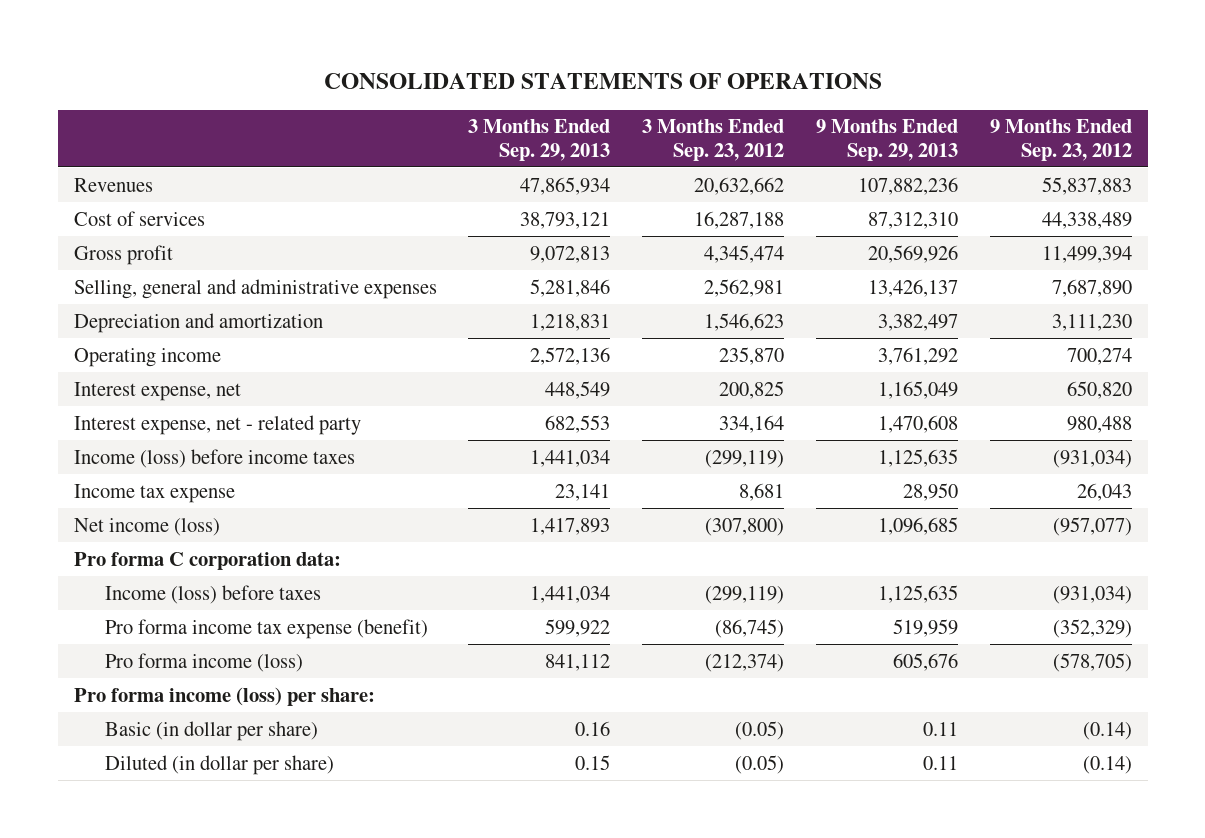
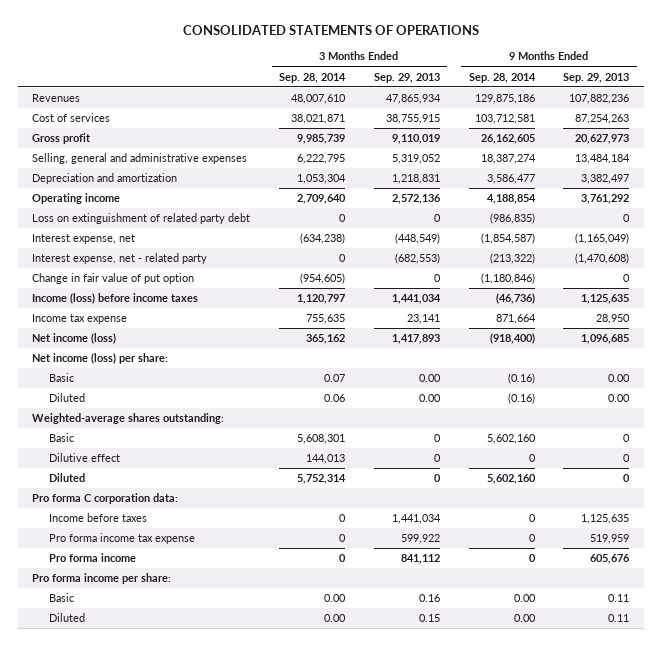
- | 3 Months Ended Sep. 29, 2013 | 3 Months Ended Sep. 23, 2012 | 9 Months Ended Sep. 29, 2013 | 9 Months Ended Sep. 23, 2012
+ | 3 Months Ended Sep. 28, 2014 | 3 Months Ended Sep. 29, 2013 | 9 Months Ended Sep. 28, 2014 | 9 Months Ended Sep. 29, 2013
- Cost of services | 38,793,121 | 16,287,188 | 87,312,310 | 44,338,489
- Gross profit | 9,072,813 | 4,345,474 | 20,569,926 | 11,499,394
- Selling, general and administrative expenses | 5,281,846 | 2,562,981 | 13,426,137 | 7,687,890
+ Cost of services | 38,021,871 | 38,755,915 | 103,712,581 | 87,254,263
+ Gross profit | 9,985,739 | 9,110,019 | 26,162,605 | 20,627,973
+ Selling, general and administrative expenses | 6,222,795 | 5,319,052 | 18,387,274 | 13,484,184
- Interest expense, net | 448,549 | 200,825 | 1,165,049 | 650,820
- Interest expense, net - related party | 682,553 | 334,164 | 1,470,608 | 980,488
+ Loss on extinguishment of related party debt | 0 | 0 | (986,835) | 0
+ Interest expense, net | (634,238) | (448,549) | (1,854,587) | (1,165,049)
+ Interest expense, net - related party | 0 | (682,553) | (213,322) | (1,470,608)
+ Change in fair value of put option | (954,605) | 0 | (1,180,846) | 0
+ Net income (loss) per share:
+ Basic | 0.07 | 0.00 | (0.16) | 0.00
+ Diluted | 0.06 | 0.00 | (0.16) | 0.00
+ Weighted-average shares outstanding:
+ Basic | 5,608,301 | 0 | 5,602,160 | 0
+ Dilutive effect | 144,013 | 0 | 0 | 0
+ Diluted | 5,752,314 | 0 | 5,602,160 | 0
- Income (loss) before taxes | 1,441,034 | (299,119) | 1,125,635 | (931,034)
- Pro forma income tax expense (benefit) | 599,922 | (86,745) | 519,959 | (352,329)
- Pro forma income (loss) | 841,112 | (212,374) | 605,676 | (578,705)
- Pro forma income (loss) per share:
- Basic (in dollar per share) | 0.16 | (0.05) | 0.11 | (0.14)
- Diluted (in dollar per share) | 0.15 | (0.05) | 0.11 | (0.14)
+ Income before taxes | 0 | 1,441,034 | 0 | 1,125,635
+ Pro forma income tax expense | 0 | 599,922 | 0 | 519,959
+ Pro forma income | 0 | 841,112 | 0 | 605,676
+ Pro forma income per share:
+ Basic | 0.00 | 0.16 | 0.00 | 0.11
+ Diluted | 0.00 | 0.15 | 0.00 | 0.11

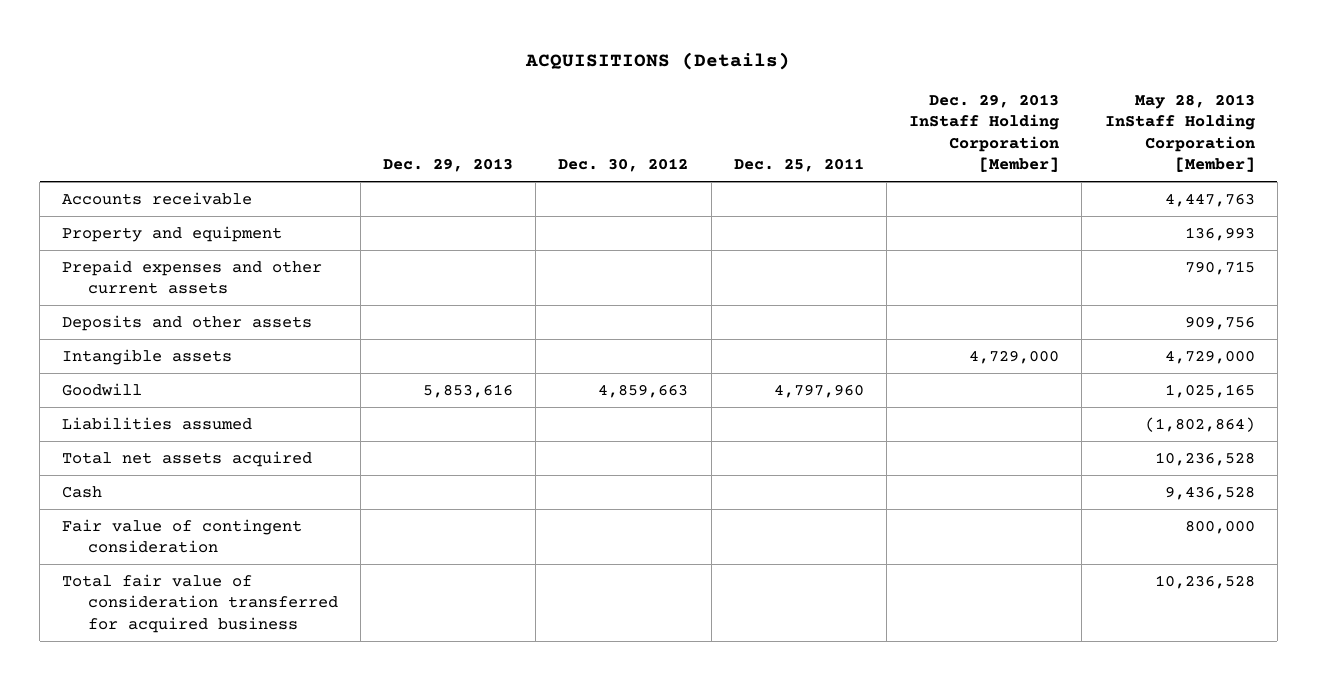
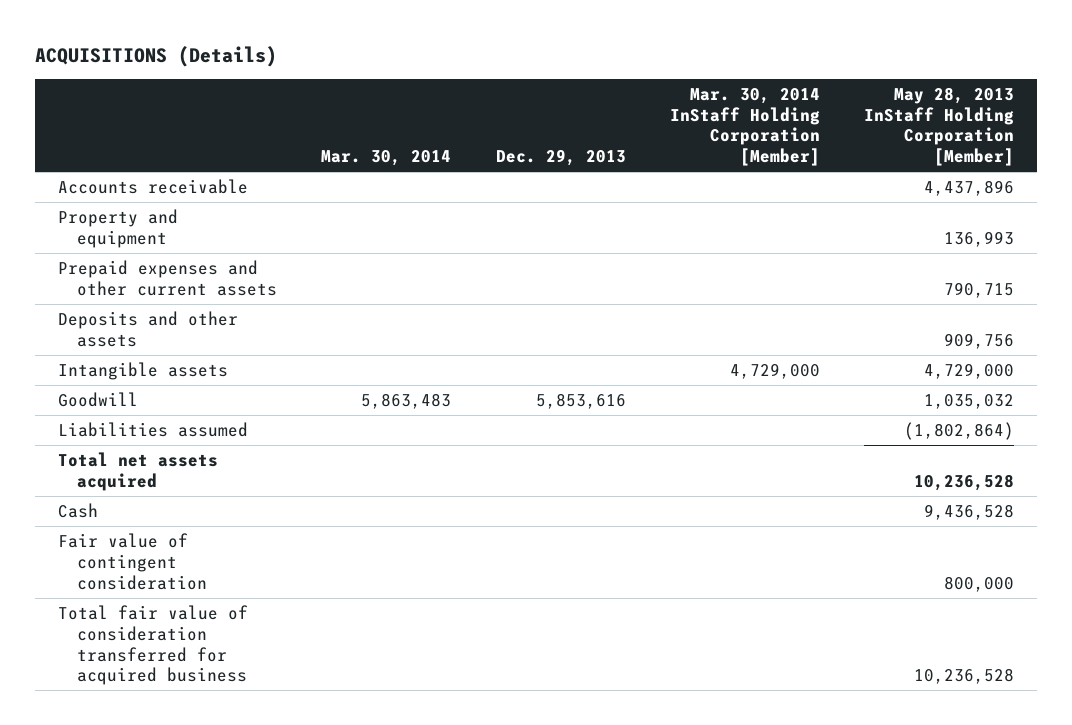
- | Dec. 29, 2013 | Dec. 30, 2012 | Dec. 25, 2011 | Dec. 29, 2013 InStaff Holding Corporation [Member] | May 28, 2013 InStaff Holding Corporation [Member]
+ | Mar. 30, 2014 | Dec. 29, 2013 | Mar. 30, 2014 InStaff Holding Corporation [Member] | May 28, 2013 InStaff Holding Corporation [Member]
- Accounts receivable | | | | | 4,447,763
+ Accounts receivable | | | | 4,437,896
- Goodwill | 5,853,616 | 4,859,663 | 4,797,960 | | 1,025,165
+ Goodwill | 5,863,483 | 5,853,616 | | 1,035,032

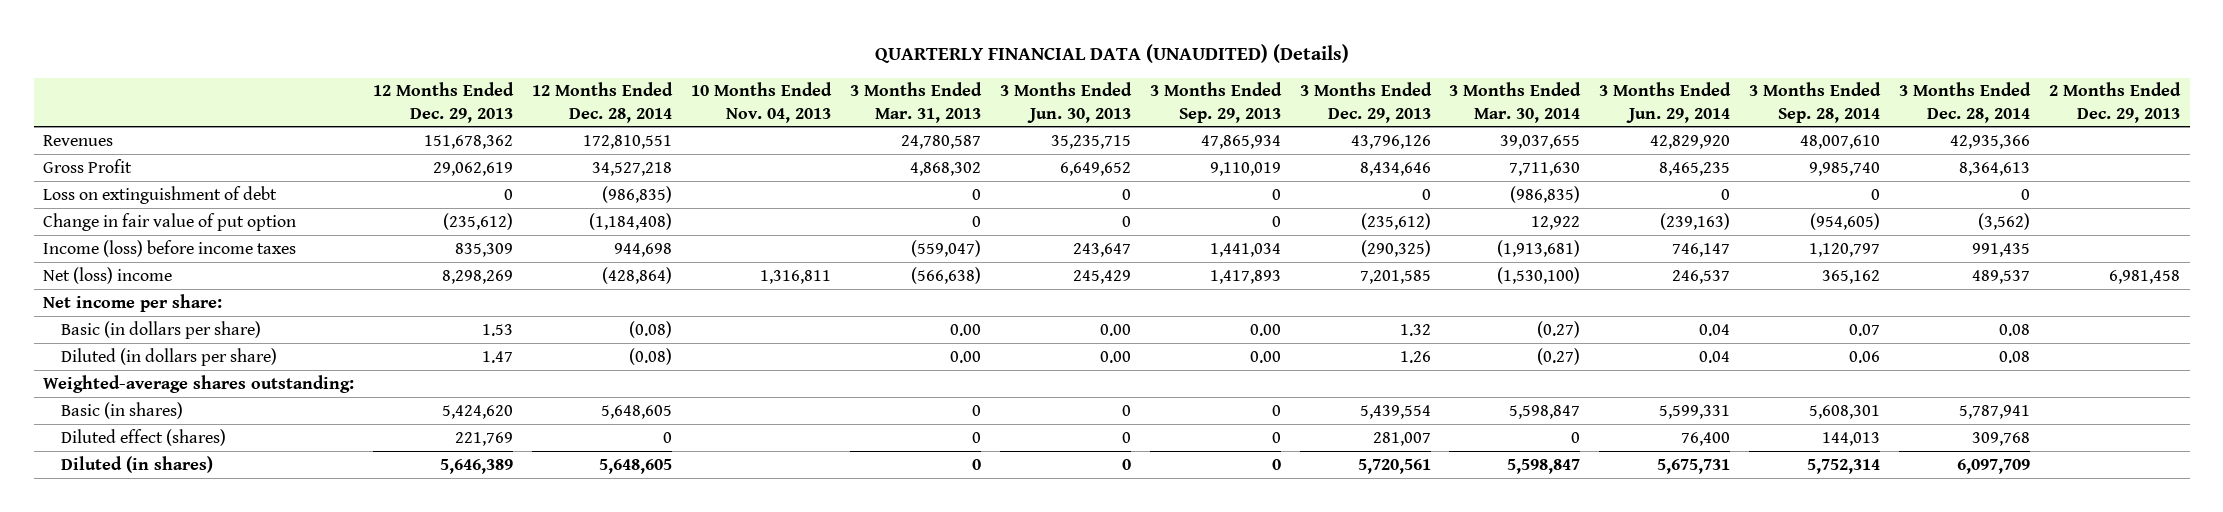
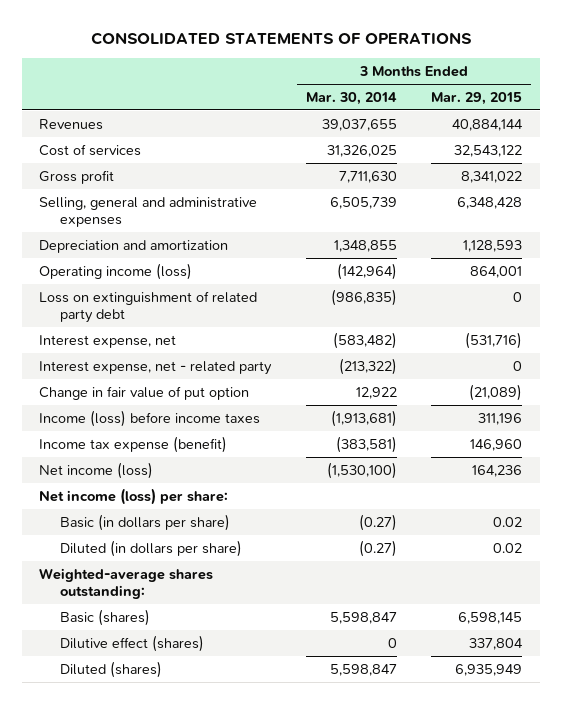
- QUARTERLY FINANCIAL DATA (UNAUDITED) (Details)
+ CONSOLIDATED STATEMENTS OF OPERATIONS
- | 12 Months Ended Dec. 29, 2013 | 12 Months Ended Dec. 28, 2014 | 10 Months Ended Nov. 04, 2013 | 3 Months Ended Mar. 31, 2013 | 3 Months Ended Jun. 30, 2013 | 3 Months Ended Sep. 29, 2013 | 3 Months Ended Dec. 29, 2013 | 3 Months Ended Mar. 30, 2014 | 3 Months Ended Jun. 29, 2014 | 3 Months Ended Sep. 28, 2014 | 3 Months Ended Dec. 28, 2014 | 2 Months Ended Dec. 29, 2013
+ | 3 Months Ended Mar. 30, 2014 | 3 Months Ended Mar. 29, 2015
- Gross Profit | 29,062,619 | 34,527,218 | | 4,868,302 | 6,649,652 | 9,110,019 | 8,434,646 | 7,711,630 | 8,465,235 | 9,985,740 | 8,364,613 |
- Loss on extinguishment of debt | 0 | (986,835) | | 0 | 0 | 0 | 0 | (986,835) | 0 | 0 | 0 |
+ Cost of services | 31,326,025 | 32,543,122
+ Gross profit | 7,711,630 | 8,341,022
+ Selling, general and administrative expenses | 6,505,739 | 6,348,428
+ Depreciation and amortization | 1,348,855 | 1,128,593
+ Operating income (loss) | (142,964) | 864,001
+ Loss on extinguishment of related party debt | (986,835) | 0
+ Interest expense, net | (583,482) | (531,716)
+ Interest expense, net - related party | (213,322) | 0
- Net (loss) income | 8,298,269 | (428,864) | 1,316,811 | (566,638) | 245,429 | 1,417,893 | 7,201,585 | (1,530,100) | 246,537 | 365,162 | 489,537 | 6,981,458
- Net income per share:
+ Income tax expense (benefit) | (383,581) | 146,960
+ Net income (loss) | (1,530,100) | 164,236
+ Net income (loss) per share:
- Basic (in shares) | 5,424,620 | 5,648,605 | | 0 | 0 | 0 | 5,439,554 | 5,598,847 | 5,599,331 | 5,608,301 | 5,787,941 |
- Diluted effect (shares) | 221,769 | 0 | | 0 | 0 | 0 | 281,007 | 0 | 76,400 | 144,013 | 309,768 |
- Diluted (in shares) | 5,646,389 | 5,648,605 | | 0 | 0 | 0 | 5,720,561 | 5,598,847 | 5,675,731 | 5,752,314 | 6,097,709 |
+ Basic (shares) | 5,598,847 | 6,598,145
+ Dilutive effect (shares) | 0 | 337,804
+ Diluted (shares) | 5,598,847 | 6,935,949

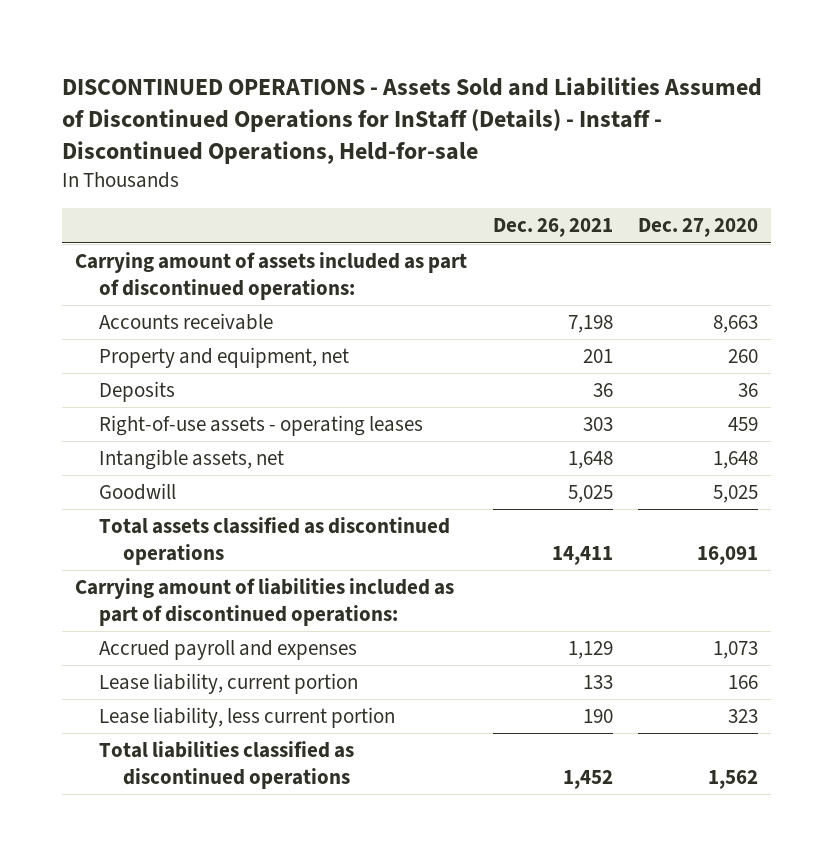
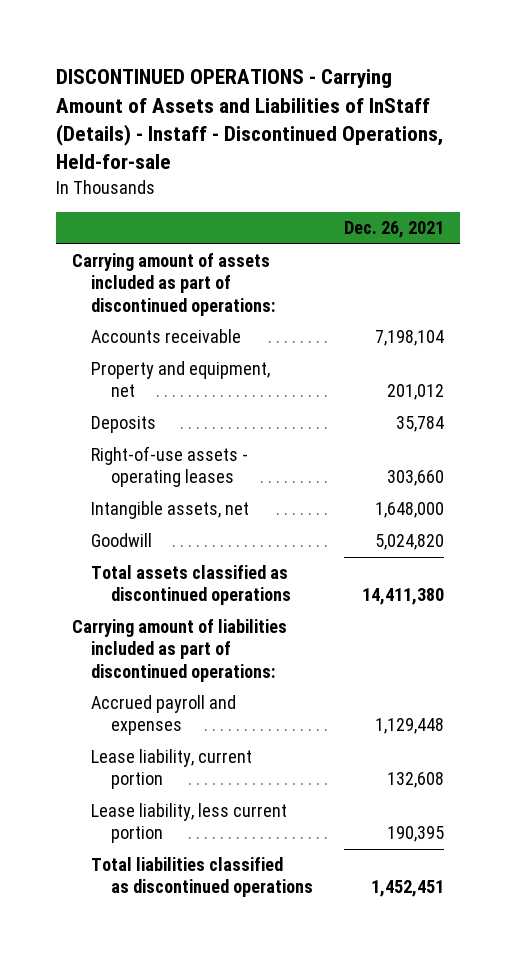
- DISCONTINUED OPERATIONS - Assets Sold and Liabilities Assumed of Discontinued Operations for InStaff (Details) - Instaff - Discontinued Operations, Held-for-sale
+ DISCONTINUED OPERATIONS - Carrying Amount of Assets and Liabilities of InStaff (Details) - Instaff - Discontinued Operations, Held-for-sale
- | Dec. 26, 2021 | Dec. 27, 2020
+ | Dec. 26, 2021
- Accounts receivable | 7,198 | 8,663
- Property and equipment, net | 201 | 260
- Deposits | 36 | 36
- Right-of-use assets - operating leases | 303 | 459
- Intangible assets, net | 1,648 | 1,648
- Goodwill | 5,025 | 5,025
- Total assets classified as discontinued operations | 14,411 | 16,091
+ Accounts receivable | 7,198,104
+ Property and equipment, net | 201,012
+ Deposits | 35,784
+ Right-of-use assets - operating leases | 303,660
+ Intangible assets, net | 1,648,000
+ Goodwill | 5,024,820
+ Total assets classified as discontinued operations | 14,411,380
- Accrued payroll and expenses | 1,129 | 1,073
- Lease liability, current portion | 133 | 166
- Lease liability, less current portion | 190 | 323
- Total liabilities classified as discontinued operations | 1,452 | 1,562
+ Accrued payroll and expenses | 1,129,448
+ Lease liability, current portion | 132,608
+ Lease liability, less current portion | 190,395
+ Total liabilities classified as discontinued operations | 1,452,451

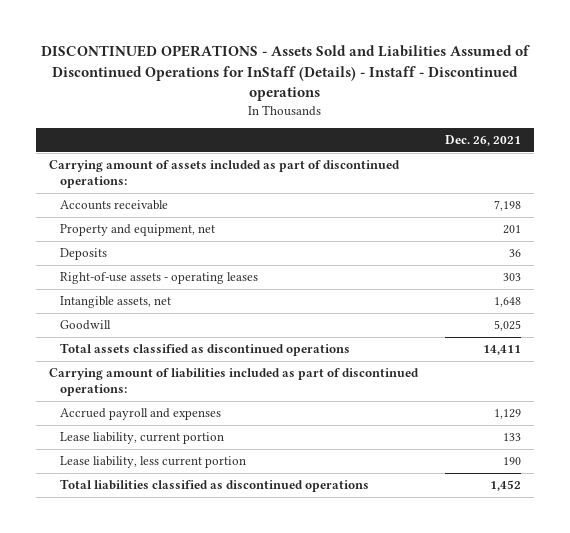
- DISCONTINUED OPERATIONS - Carrying Amount of Assets and Liabilities of InStaff (Details) - Instaff - Discontinued Operations, Held-for-sale
+ DISCONTINUED OPERATIONS - Assets Sold and Liabilities Assumed of Discontinued Operations for InStaff (Details) - Instaff - Discontinued operations
- Accounts receivable | 7,198,104
- Property and equipment, net | 201,012
- Deposits | 35,784
- Right-of-use assets - operating leases | 303,660
- Intangible assets, net | 1,648,000
- Goodwill | 5,024,820
- Total assets classified as discontinued operations | 14,411,380
+ Accounts receivable | 7,198
+ Property and equipment, net | 201
+ Deposits | 36
+ Right-of-use assets - operating leases | 303
+ Intangible assets, net | 1,648
+ Goodwill | 5,025
+ Total assets classified as discontinued operations | 14,411
- Accrued payroll and expenses | 1,129,448
- Lease liability, current portion | 132,608
- Lease liability, less current portion | 190,395
- Total liabilities classified as discontinued operations | 1,452,451
+ Accrued payroll and expenses | 1,129
+ Lease liability, current portion | 133
+ Lease liability, less current portion | 190
+ Total liabilities classified as discontinued operations | 1,452

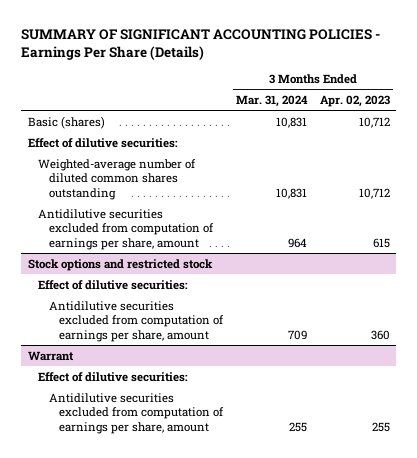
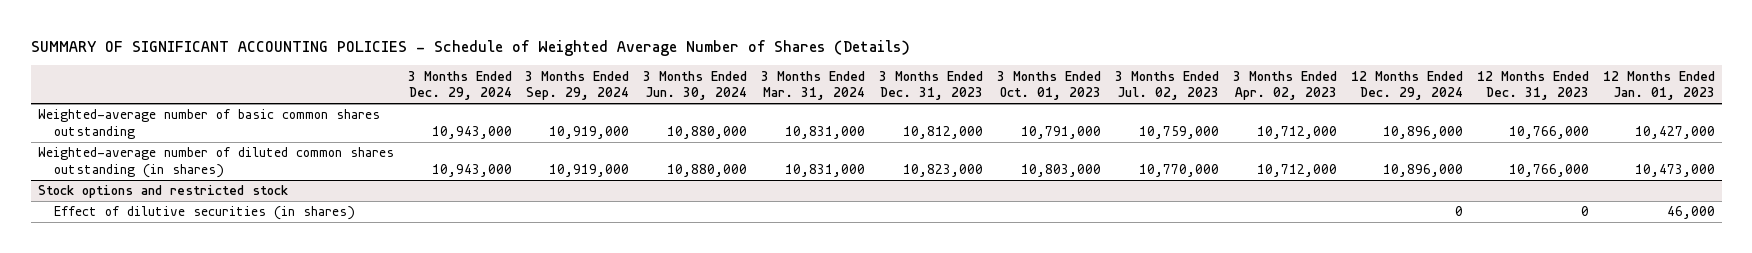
- SUMMARY OF SIGNIFICANT ACCOUNTING POLICIES - Earnings Per Share (Details)
+ SUMMARY OF SIGNIFICANT ACCOUNTING POLICIES - Schedule of Weighted Average Number of Shares (Details)
- | 3 Months Ended Mar. 31, 2024 | 3 Months Ended Apr. 02, 2023
+ | 3 Months Ended Dec. 29, 2024 | 3 Months Ended Sep. 29, 2024 | 3 Months Ended Jun. 30, 2024 | 3 Months Ended Mar. 31, 2024 | 3 Months Ended Dec. 31, 2023 | 3 Months Ended Oct. 01, 2023 | 3 Months Ended Jul. 02, 2023 | 3 Months Ended Apr. 02, 2023 | 12 Months Ended Dec. 29, 2024 | 12 Months Ended Dec. 31, 2023 | 12 Months Ended Jan. 01, 2023
- Basic (shares) | 10,831 | 10,712
- Effect of dilutive securities:
- Weighted-average number of diluted common shares outstanding | 10,831 | 10,712
- Antidilutive securities excluded from computation of earnings per share, amount | 964 | 615
+ Weighted-average number of basic common shares outstanding | 10,943,000 | 10,919,000 | 10,880,000 | 10,831,000 | 10,812,000 | 10,791,000 | 10,759,000 | 10,712,000 | 10,896,000 | 10,766,000 | 10,427,000
+ Weighted-average number of diluted common shares outstanding (in shares) | 10,943,000 | 10,919,000 | 10,880,000 | 10,831,000 | 10,823,000 | 10,803,000 | 10,770,000 | 10,712,000 | 10,896,000 | 10,766,000 | 10,473,000
@ Stock options and restricted stock
- Effect of dilutive securities:
- Antidilutive securities excluded from computation of earnings per share, amount | 709 | 360
- Warrant
- Effect of dilutive securities:
- Antidilutive securities excluded from computation of earnings per share, amount | 255 | 255
@ Stock options and restricted stock
+ Effect of dilutive securities (in shares) | | | | | | | | | 0 | 0 | 46,000

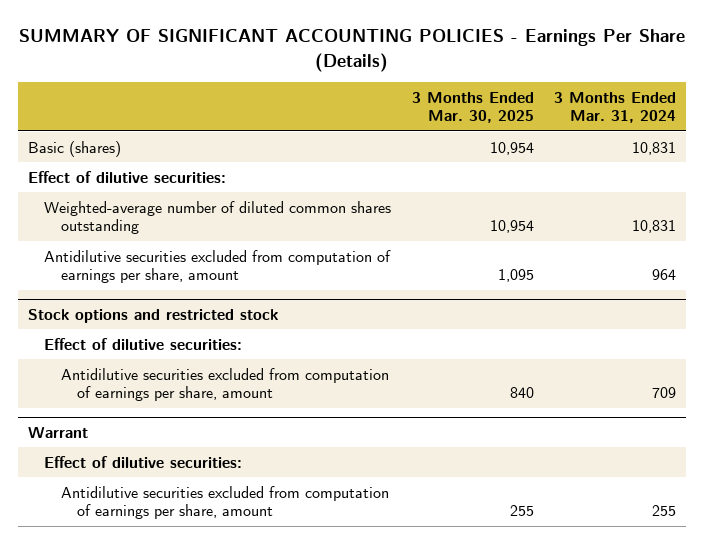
- SUMMARY OF SIGNIFICANT ACCOUNTING POLICIES - Schedule of Weighted Average Number of Shares (Details)
+ SUMMARY OF SIGNIFICANT ACCOUNTING POLICIES - Earnings Per Share (Details)
- | 3 Months Ended Dec. 29, 2024 | 3 Months Ended Sep. 29, 2024 | 3 Months Ended Jun. 30, 2024 | 3 Months Ended Mar. 31, 2024 | 3 Months Ended Dec. 31, 2023 | 3 Months Ended Oct. 01, 2023 | 3 Months Ended Jul. 02, 2023 | 3 Months Ended Apr. 02, 2023 | 12 Months Ended Dec. 29, 2024 | 12 Months Ended Dec. 31, 2023 | 12 Months Ended Jan. 01, 2023
+ | 3 Months Ended Mar. 30, 2025 | 3 Months Ended Mar. 31, 2024
- Weighted-average number of basic common shares outstanding | 10,943,000 | 10,919,000 | 10,880,000 | 10,831,000 | 10,812,000 | 10,791,000 | 10,759,000 | 10,712,000 | 10,896,000 | 10,766,000 | 10,427,000
- Weighted-average number of diluted common shares outstanding (in shares) | 10,943,000 | 10,919,000 | 10,880,000 | 10,831,000 | 10,823,000 | 10,803,000 | 10,770,000 | 10,712,000 | 10,896,000 | 10,766,000 | 10,473,000
+ Basic (shares) | 10,954 | 10,831
+ Effect of dilutive securities:
+ Weighted-average number of diluted common shares outstanding | 10,954 | 10,831
+ Antidilutive securities excluded from computation of earnings per share, amount | 1,095 | 964
@ Stock options and restricted stock
- Effect of dilutive securities (in shares) | | | | | | | | | 0 | 0 | 46,000
+ Effect of dilutive securities:
+ Antidilutive securities excluded from computation of earnings per share, amount | 840 | 709
+ Warrant
+ Effect of dilutive securities:
+ Antidilutive securities excluded from computation of earnings per share, amount | 255 | 255

